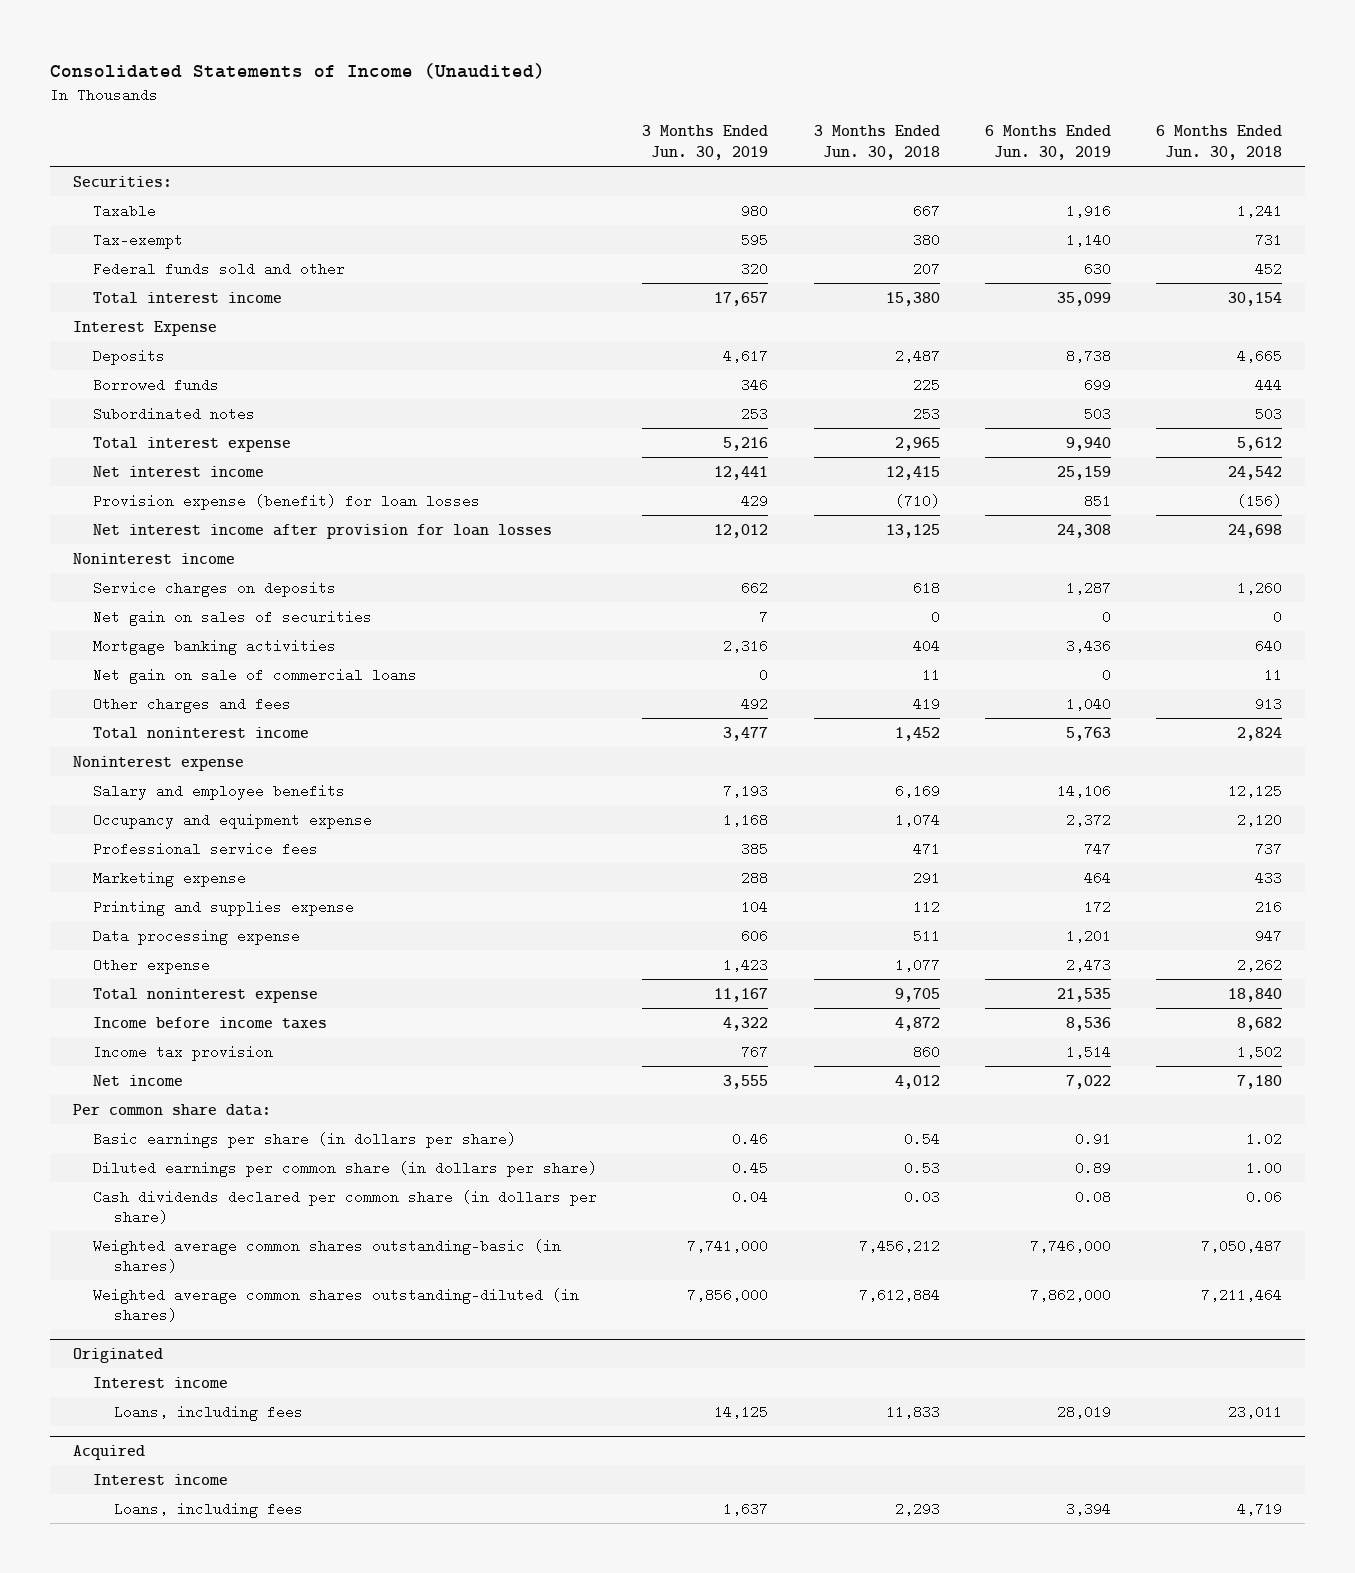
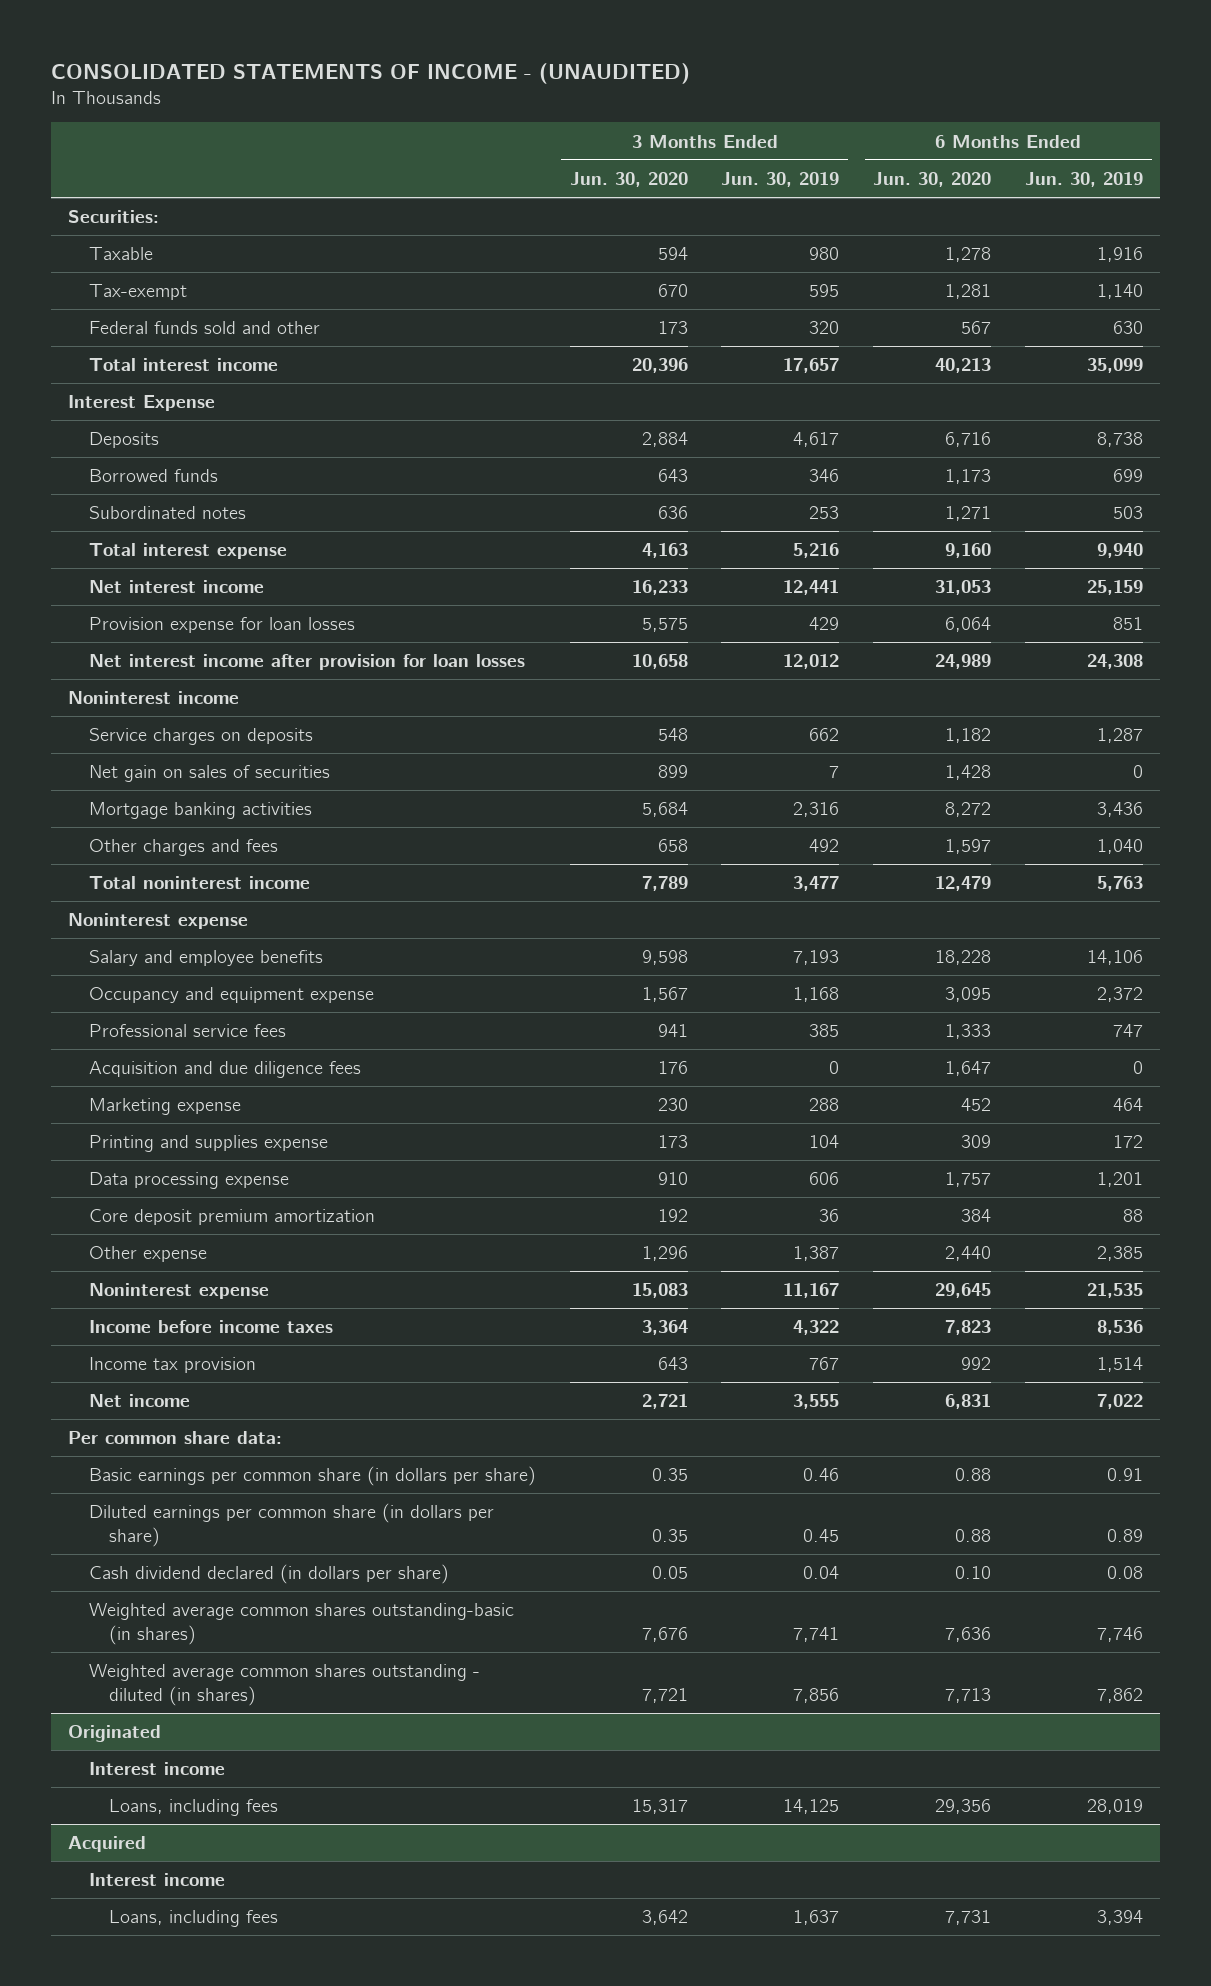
- Consolidated Statements of Income (Unaudited)
+ CONSOLIDATED STATEMENTS OF INCOME - (UNAUDITED)
- | 3 Months Ended Jun. 30, 2019 | 3 Months Ended Jun. 30, 2018 | 6 Months Ended Jun. 30, 2019 | 6 Months Ended Jun. 30, 2018
+ | 3 Months Ended Jun. 30, 2020 | 3 Months Ended Jun. 30, 2019 | 6 Months Ended Jun. 30, 2020 | 6 Months Ended Jun. 30, 2019
- Provision expense (benefit) for loan losses | 429 | (710) | 851 | (156)
+ Provision expense for loan losses | 5,575 | 429 | 6,064 | 851
- Net gain on sale of commercial loans | 0 | 11 | 0 | 11
+ Acquisition and due diligence fees | 176 | 0 | 1,647 | 0
- Other expense | 1,423 | 1,077 | 2,473 | 2,262
- Total noninterest expense | 11,167 | 9,705 | 21,535 | 18,840
+ Core deposit premium amortization | 192 | 36 | 384 | 88
+ Other expense | 1,296 | 1,387 | 2,440 | 2,385
+ Noninterest expense | 15,083 | 11,167 | 29,645 | 21,535
- Basic earnings per share (in dollars per share) | 0.46 | 0.54 | 0.91 | 1.02
+ Basic earnings per common share (in dollars per share) | 0.35 | 0.46 | 0.88 | 0.91
- Cash dividends declared per common share (in dollars per share) | 0.04 | 0.03 | 0.08 | 0.06
- Weighted average common shares outstanding-basic (in shares) | 7,741,000 | 7,456,212 | 7,746,000 | 7,050,487
- Weighted average common shares outstanding-diluted (in shares) | 7,856,000 | 7,612,884 | 7,862,000 | 7,211,464
+ Cash dividend declared (in dollars per share) | 0.05 | 0.04 | 0.10 | 0.08
+ Weighted average common shares outstanding-basic (in shares) | 7,676 | 7,741 | 7,636 | 7,746
+ Weighted average common shares outstanding - diluted (in shares) | 7,721 | 7,856 | 7,713 | 7,862

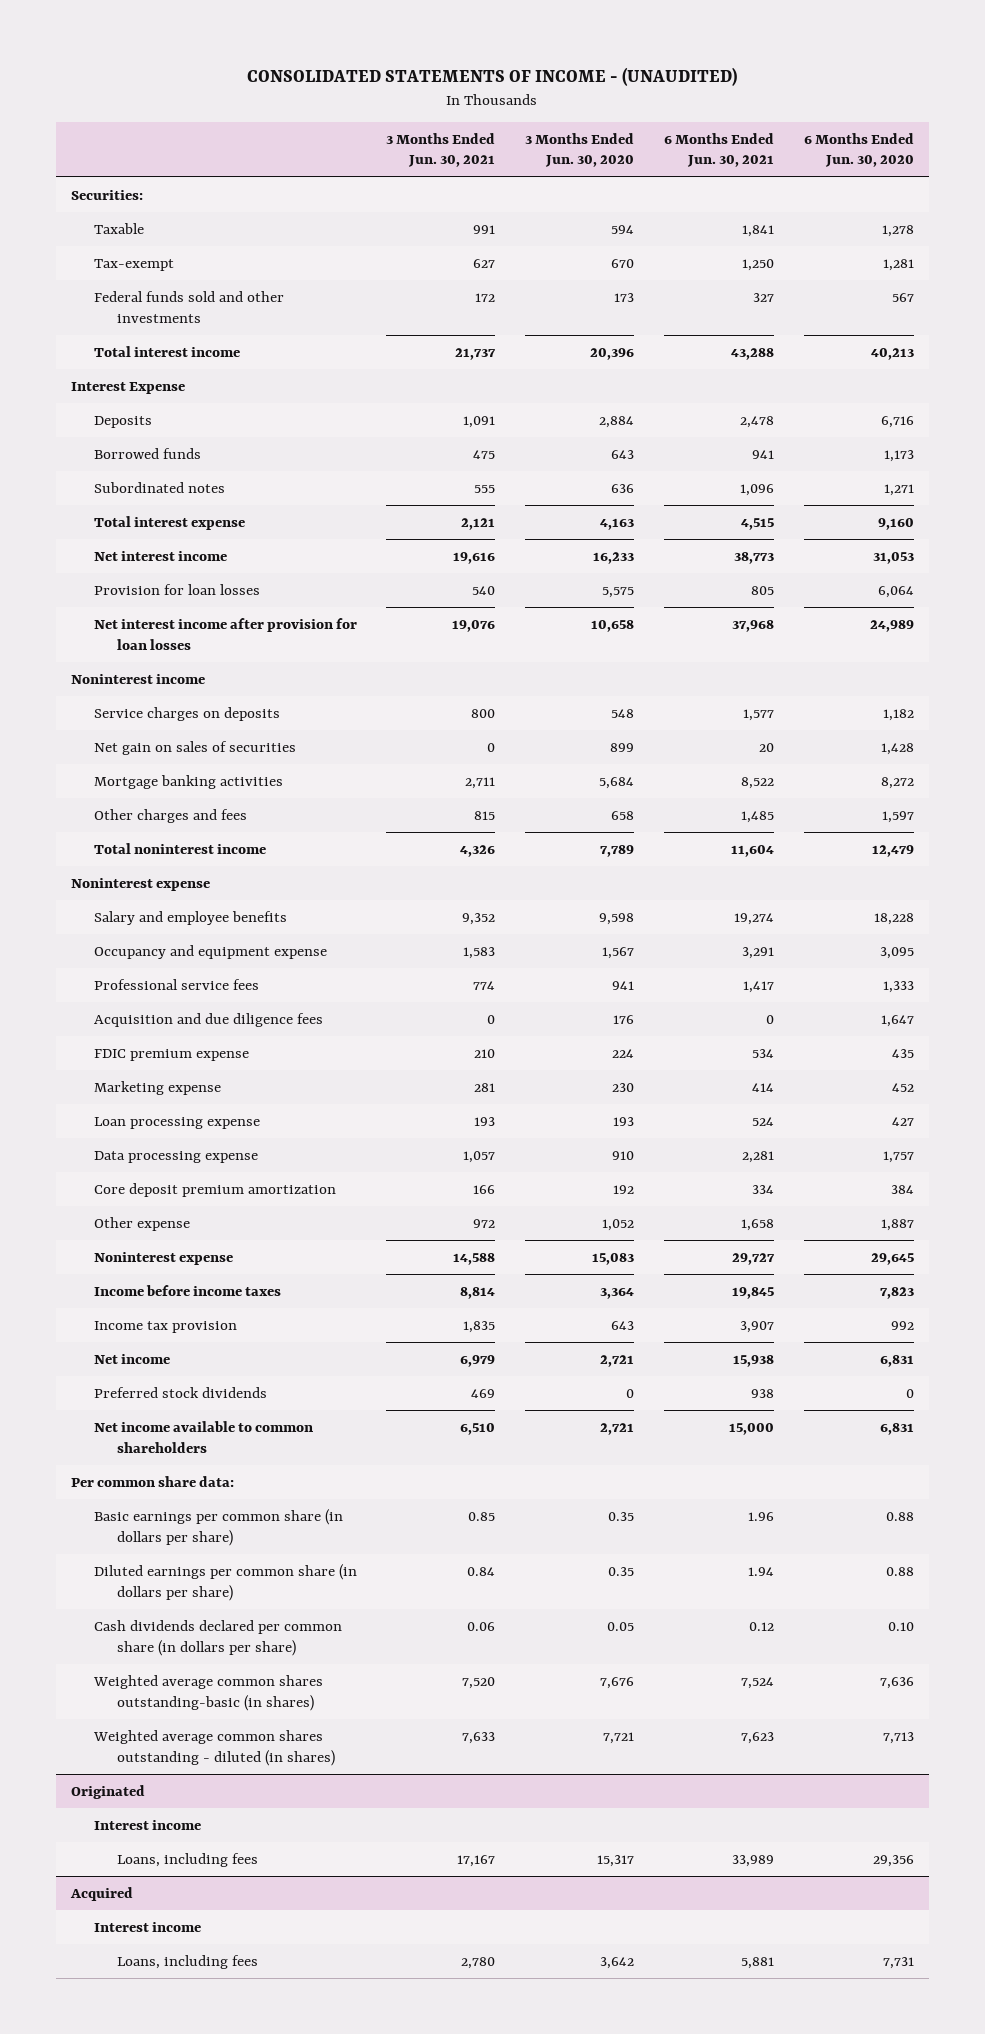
- | 3 Months Ended Jun. 30, 2020 | 3 Months Ended Jun. 30, 2019 | 6 Months Ended Jun. 30, 2020 | 6 Months Ended Jun. 30, 2019
+ | 3 Months Ended Jun. 30, 2021 | 3 Months Ended Jun. 30, 2020 | 6 Months Ended Jun. 30, 2021 | 6 Months Ended Jun. 30, 2020
- Federal funds sold and other | 173 | 320 | 567 | 630
+ Federal funds sold and other investments | 172 | 173 | 327 | 567
- Provision expense for loan losses | 5,575 | 429 | 6,064 | 851
+ Provision for loan losses | 540 | 5,575 | 805 | 6,064
+ FDIC premium expense | 210 | 224 | 534 | 435
- Printing and supplies expense | 173 | 104 | 309 | 172
+ Loan processing expense | 193 | 193 | 524 | 427
- Other expense | 1,296 | 1,387 | 2,440 | 2,385
+ Other expense | 972 | 1,052 | 1,658 | 1,887
+ Preferred stock dividends | 469 | 0 | 938 | 0
+ Net income available to common shareholders | 6,510 | 2,721 | 15,000 | 6,831
- Cash dividend declared (in dollars per share) | 0.05 | 0.04 | 0.10 | 0.08
+ Cash dividends declared per common share (in dollars per share) | 0.06 | 0.05 | 0.12 | 0.10

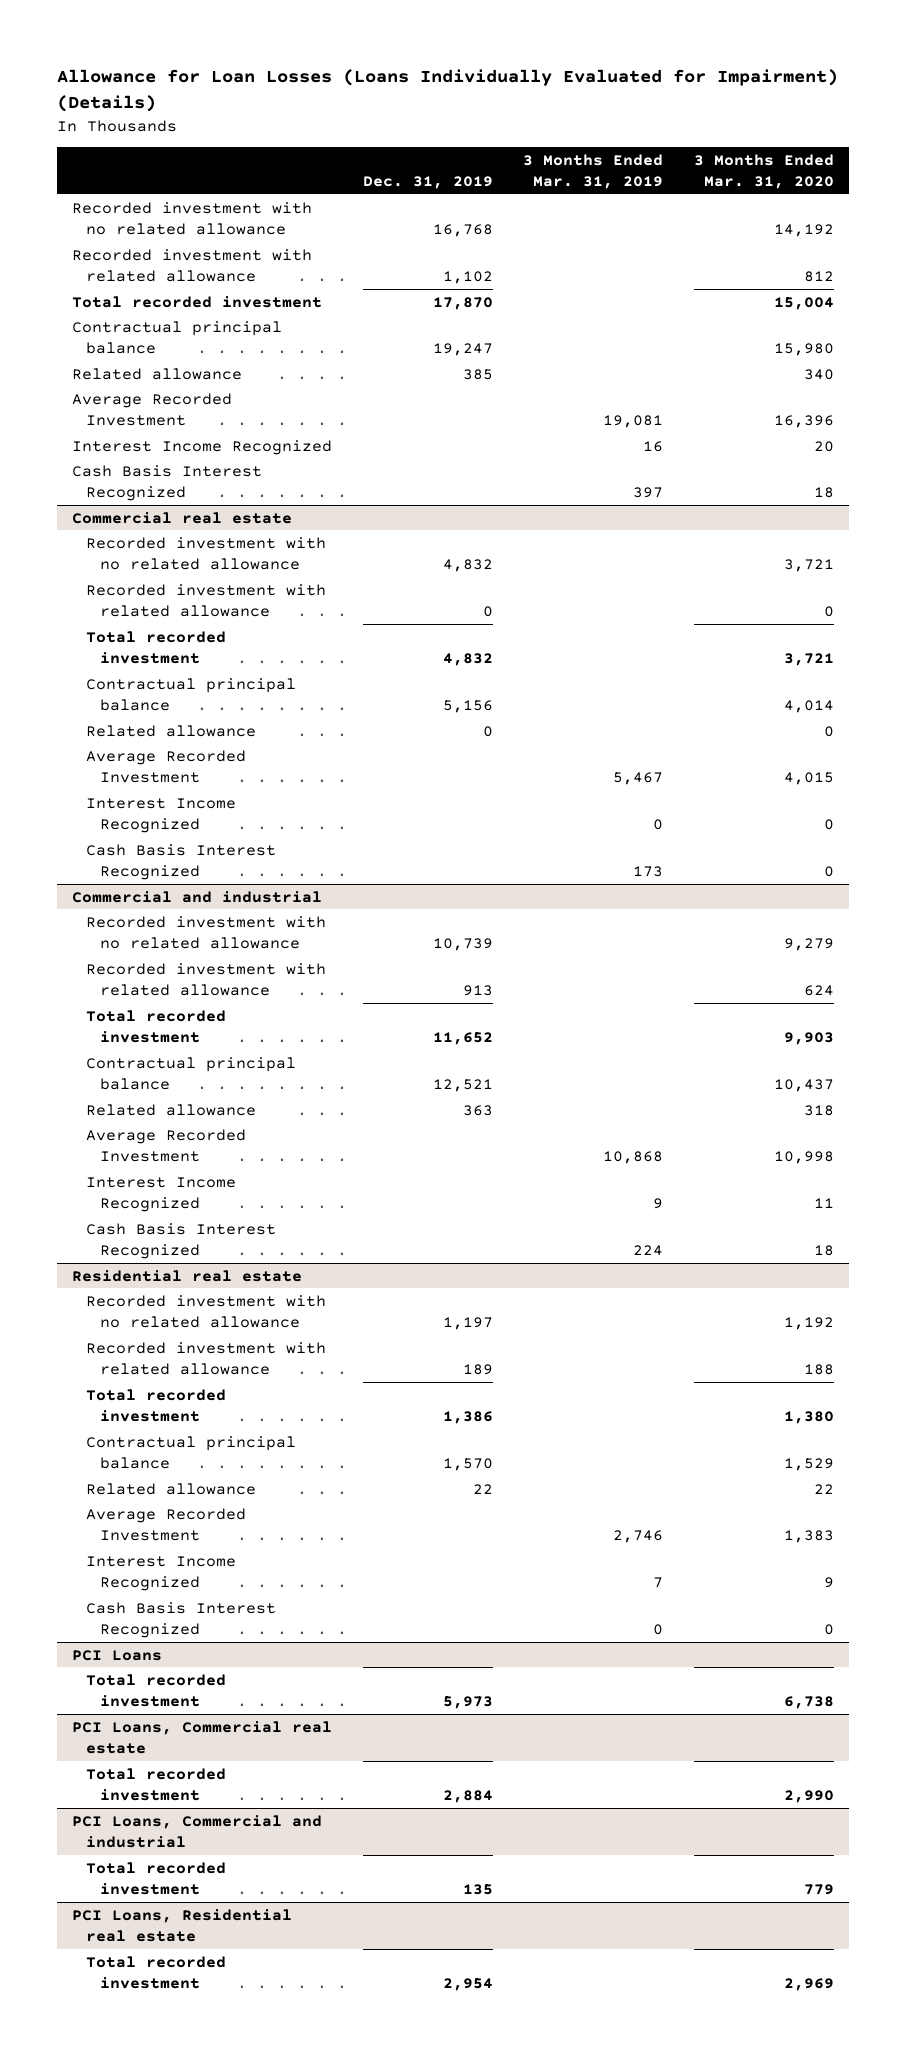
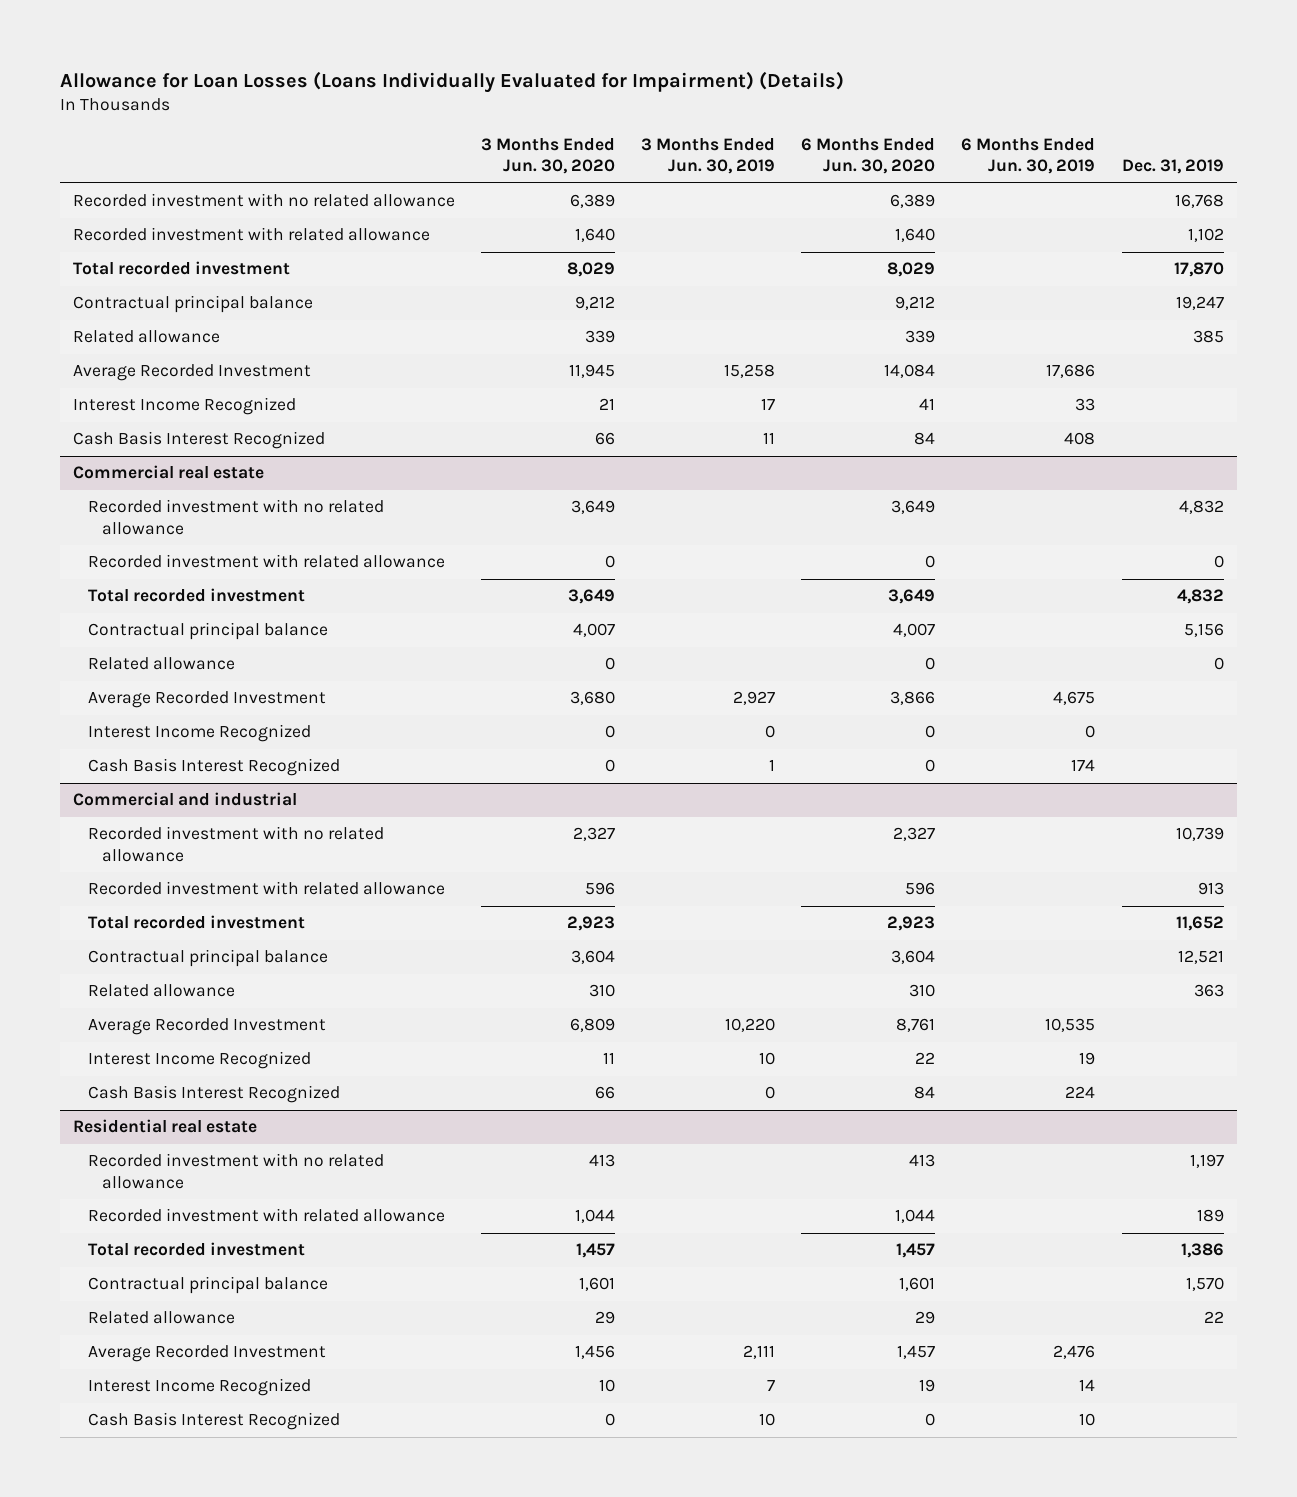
- | Dec. 31, 2019 | 3 Months Ended Mar. 31, 2019 | 3 Months Ended Mar. 31, 2020
+ | 3 Months Ended Jun. 30, 2020 | 3 Months Ended Jun. 30, 2019 | 6 Months Ended Jun. 30, 2020 | 6 Months Ended Jun. 30, 2019 | Dec. 31, 2019
- PCI Loans
- Total recorded investment | 5,973 | | 6,738
- PCI Loans, Commercial real estate
- Total recorded investment | 2,884 | | 2,990
- PCI Loans, Commercial and industrial
- Total recorded investment | 135 | | 779
- PCI Loans, Residential real estate
- Total recorded investment | 2,954 | | 2,969

